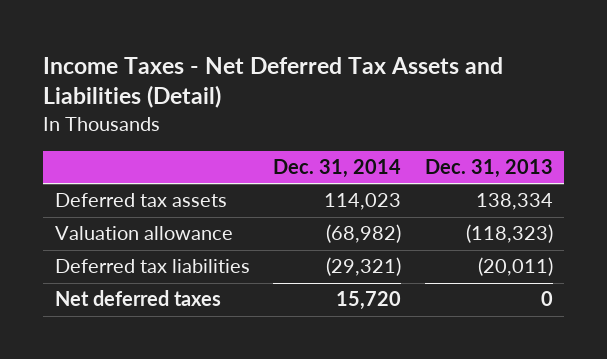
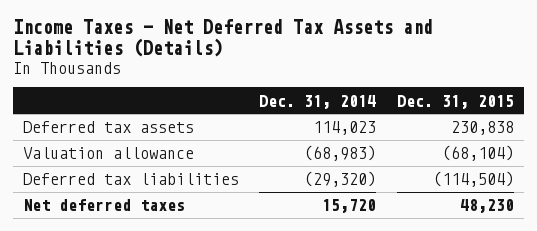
- Income Taxes - Net Deferred Tax Assets and Liabilities (Detail)
+ Income Taxes - Net Deferred Tax Assets and Liabilities (Details)
- | Dec. 31, 2014 | Dec. 31, 2013
+ | Dec. 31, 2014 | Dec. 31, 2015
- Valuation allowance | (68,982) | (118,323)
- Deferred tax liabilities | (29,321) | (20,011)
+ Valuation allowance | (68,983) | (68,104)
+ Deferred tax liabilities | (29,320) | (114,504)

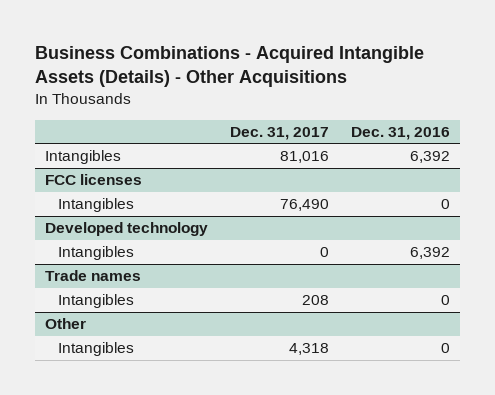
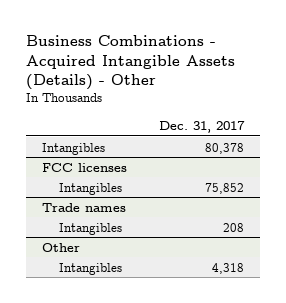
- Business Combinations - Acquired Intangible Assets (Details) - Other Acquisitions
+ Business Combinations - Acquired Intangible Assets (Details) - Other
- | Dec. 31, 2017 | Dec. 31, 2016
+ | Dec. 31, 2017
- Intangibles | 81,016 | 6,392
+ Intangibles | 80,378
@ FCC licenses
- Intangibles | 76,490 | 0
- Developed technology
- Intangibles | 0 | 6,392
@ FCC licenses
+ Intangibles | 75,852

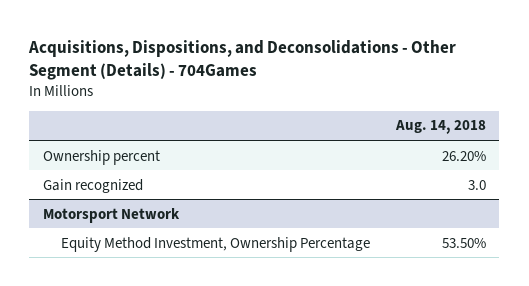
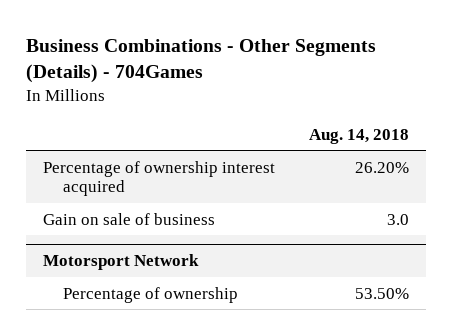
- Acquisitions, Dispositions, and Deconsolidations - Other Segment (Details) - 704Games
+ Business Combinations - Other Segments (Details) - 704Games
- Ownership percent | 26.20%
- Gain recognized | 3.0
+ Percentage of ownership interest acquired | 26.20%
+ Gain on sale of business | 3.0
@ Motorsport Network
- Equity Method Investment, Ownership Percentage | 53.50%
+ Percentage of ownership | 53.50%

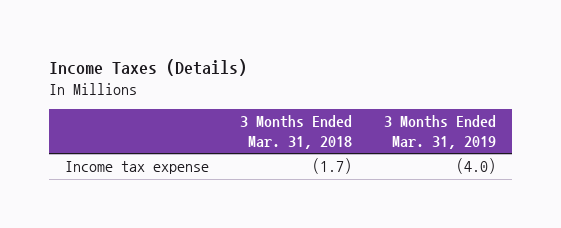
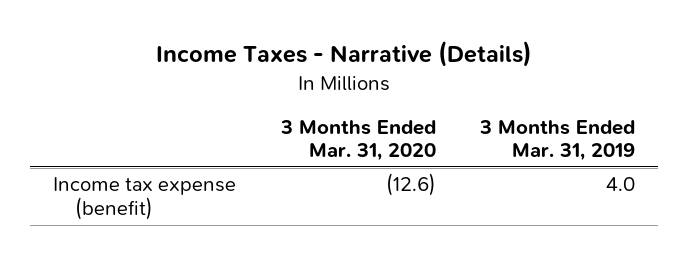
- Income Taxes (Details)
+ Income Taxes - Narrative (Details)
- | 3 Months Ended Mar. 31, 2018 | 3 Months Ended Mar. 31, 2019
+ | 3 Months Ended Mar. 31, 2020 | 3 Months Ended Mar. 31, 2019
- Income tax expense | (1.7) | (4.0)
+ Income tax expense (benefit) | (12.6) | 4.0

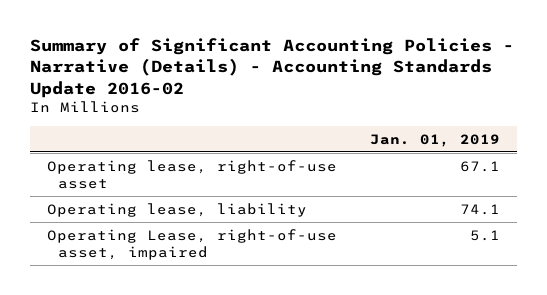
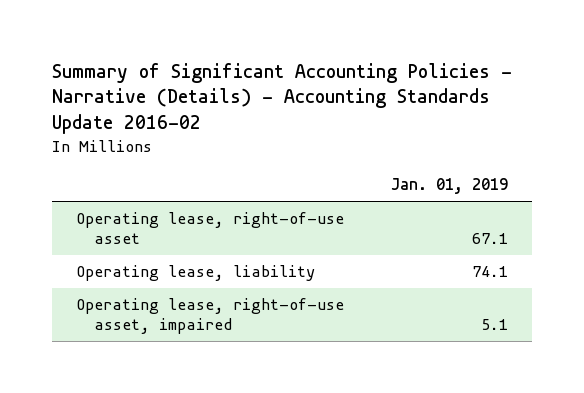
- Operating Lease, right-of-use asset, impaired | 5.1
+ Operating lease, right-of-use asset, impaired | 5.1

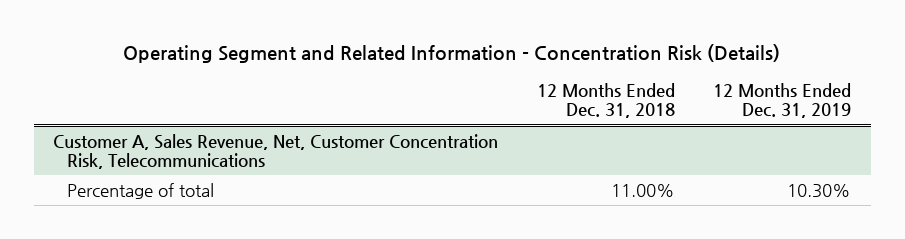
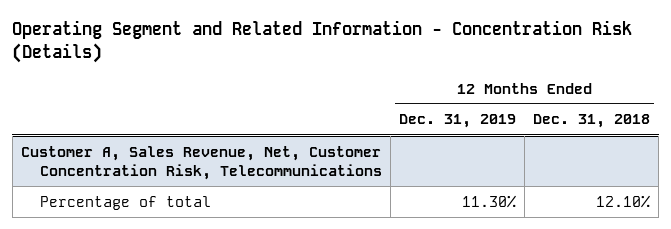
- | 12 Months Ended Dec. 31, 2018 | 12 Months Ended Dec. 31, 2019
+ | 12 Months Ended Dec. 31, 2019 | 12 Months Ended Dec. 31, 2018
@ Customer A, Sales Revenue, Net, Customer Concentration Risk, Telecommunications
- Percentage of total | 11.00% | 10.30%
+ Percentage of total | 11.30% | 12.10%

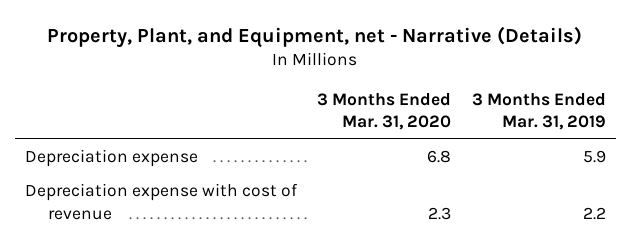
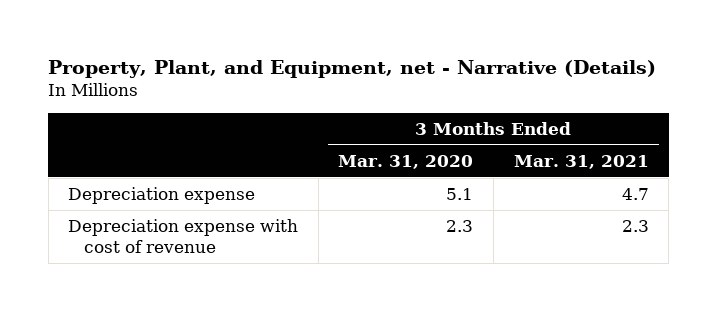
- | 3 Months Ended Mar. 31, 2020 | 3 Months Ended Mar. 31, 2019
+ | 3 Months Ended Mar. 31, 2020 | 3 Months Ended Mar. 31, 2021
- Depreciation expense | 6.8 | 5.9
+ Depreciation expense | 5.1 | 4.7

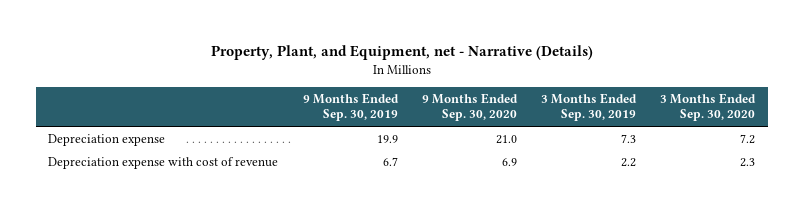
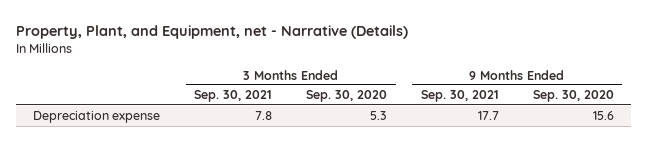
- | 9 Months Ended Sep. 30, 2019 | 9 Months Ended Sep. 30, 2020 | 3 Months Ended Sep. 30, 2019 | 3 Months Ended Sep. 30, 2020
+ | 3 Months Ended Sep. 30, 2021 | 3 Months Ended Sep. 30, 2020 | 9 Months Ended Sep. 30, 2021 | 9 Months Ended Sep. 30, 2020
- Depreciation expense | 19.9 | 21.0 | 7.3 | 7.2
- Depreciation expense with cost of revenue | 6.7 | 6.9 | 2.2 | 2.3
+ Depreciation expense | 7.8 | 5.3 | 17.7 | 15.6

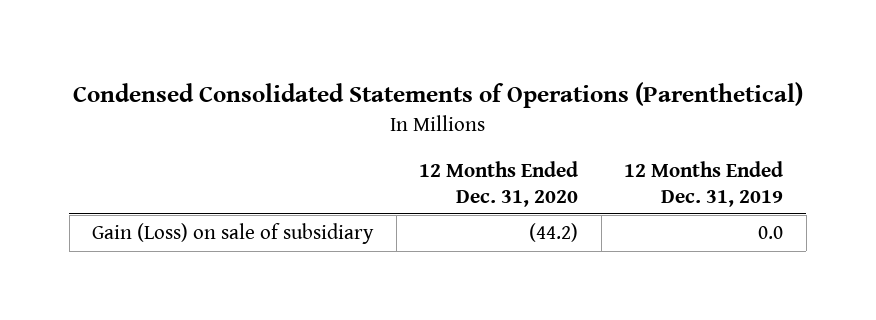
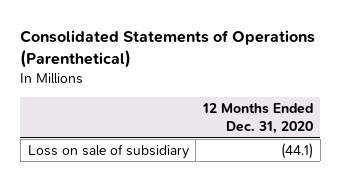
- Condensed Consolidated Statements of Operations (Parenthetical)
+ Consolidated Statements of Operations (Parenthetical)
- | 12 Months Ended Dec. 31, 2020 | 12 Months Ended Dec. 31, 2019
+ | 12 Months Ended Dec. 31, 2020
- Gain (Loss) on sale of subsidiary | (44.2) | 0.0
+ Loss on sale of subsidiary | (44.1)

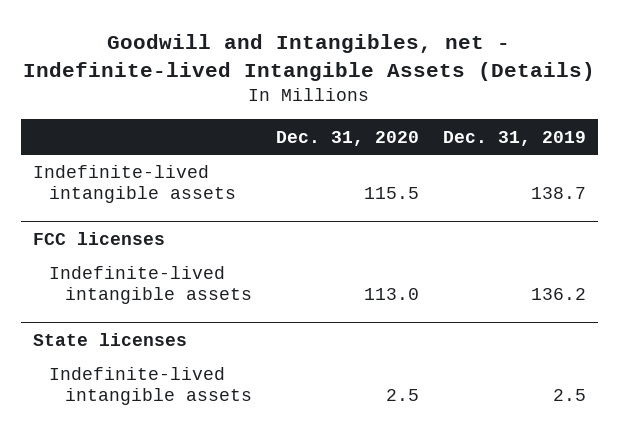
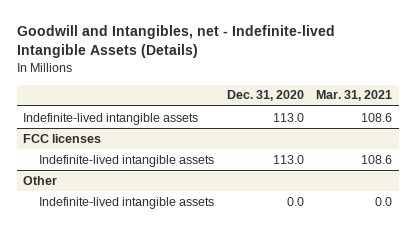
- | Dec. 31, 2020 | Dec. 31, 2019
+ | Dec. 31, 2020 | Mar. 31, 2021
- Indefinite-lived intangible assets | 115.5 | 138.7
+ Indefinite-lived intangible assets | 113.0 | 108.6
- State licenses
- Indefinite-lived intangible assets | 2.5 | 2.5
+ Other
+ Indefinite-lived intangible assets | 0.0 | 0.0

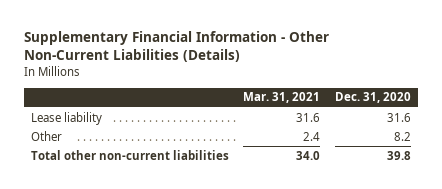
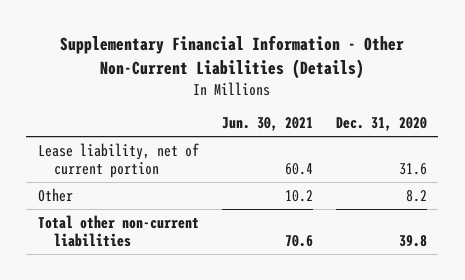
- | Mar. 31, 2021 | Dec. 31, 2020
+ | Jun. 30, 2021 | Dec. 31, 2020
- Lease liability | 31.6 | 31.6
+ Lease liability, net of current portion | 60.4 | 31.6

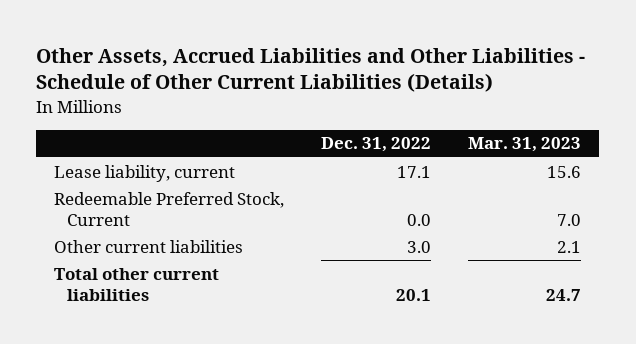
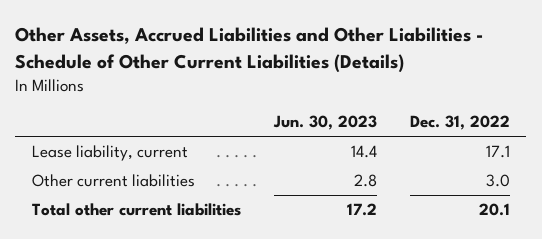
- | Dec. 31, 2022 | Mar. 31, 2023
+ | Jun. 30, 2023 | Dec. 31, 2022
- Redeemable Preferred Stock, Current | 0.0 | 7.0

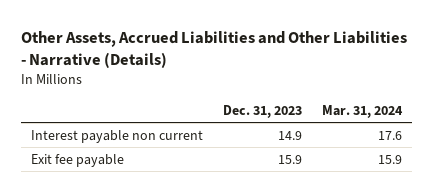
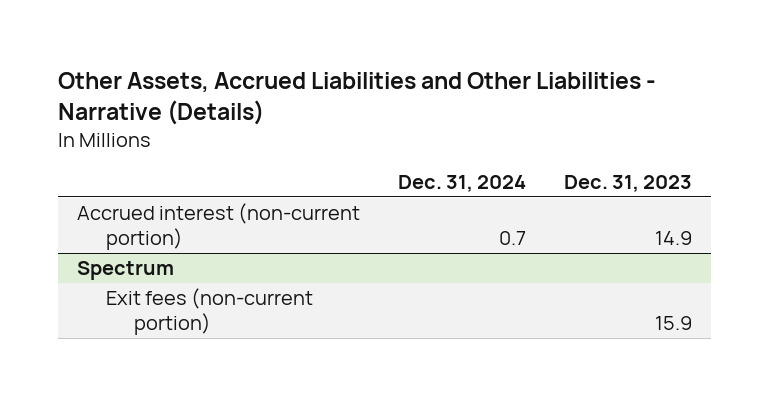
- | Dec. 31, 2023 | Mar. 31, 2024
+ | Dec. 31, 2024 | Dec. 31, 2023
- Interest payable non current | 14.9 | 17.6
- Exit fee payable | 15.9 | 15.9
+ Accrued interest (non-current portion) | 0.7 | 14.9
+ Spectrum
+ Exit fees (non-current portion) | | 15.9

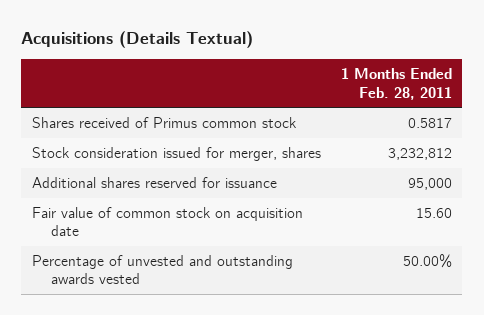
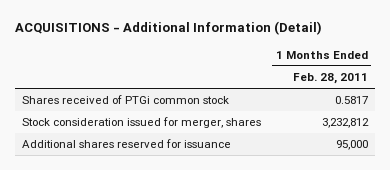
- Acquisitions (Details Textual)
+ ACQUISITIONS - Additional Information (Detail)
- Shares received of Primus common stock | 0.5817
+ Shares received of PTGi common stock | 0.5817
- Fair value of common stock on acquisition date | 15.60
- Percentage of unvested and outstanding awards vested | 50.00%

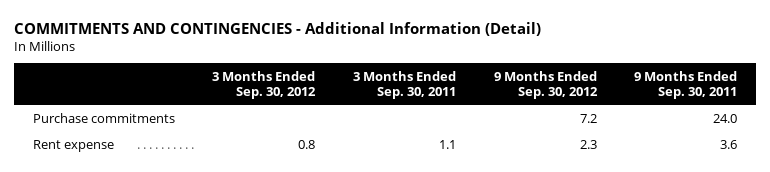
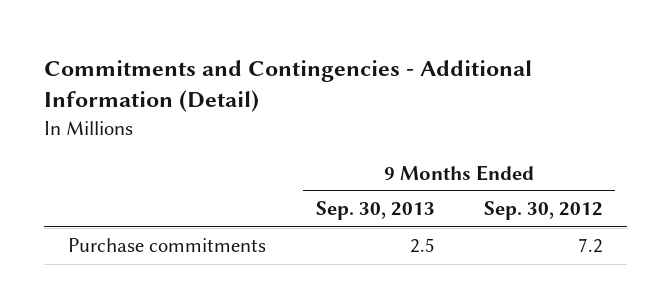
- COMMITMENTS AND CONTINGENCIES - Additional Information (Detail)
+ Commitments and Contingencies - Additional Information (Detail)
- | 3 Months Ended Sep. 30, 2012 | 3 Months Ended Sep. 30, 2011 | 9 Months Ended Sep. 30, 2012 | 9 Months Ended Sep. 30, 2011
+ | 9 Months Ended Sep. 30, 2013 | 9 Months Ended Sep. 30, 2012
- Rent expense | 0.8 | 1.1 | 2.3 | 3.6

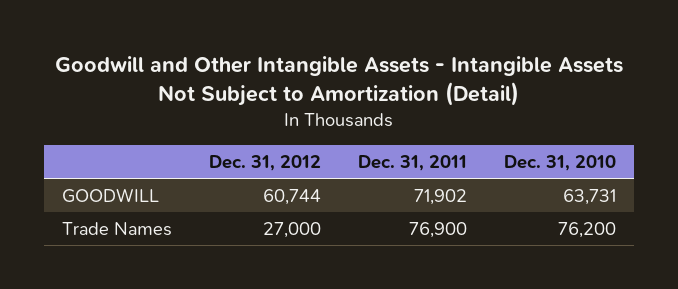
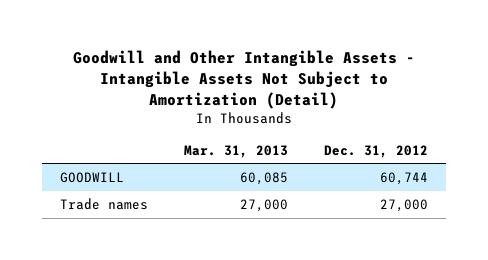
- | Dec. 31, 2012 | Dec. 31, 2011 | Dec. 31, 2010
+ | Mar. 31, 2013 | Dec. 31, 2012
- Trade Names | 27,000 | 76,900 | 76,200
+ Trade names | 27,000 | 27,000

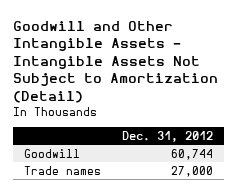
- | Mar. 31, 2013 | Dec. 31, 2012
+ | Dec. 31, 2012
- GOODWILL | 60,085 | 60,744
+ Goodwill | 60,744

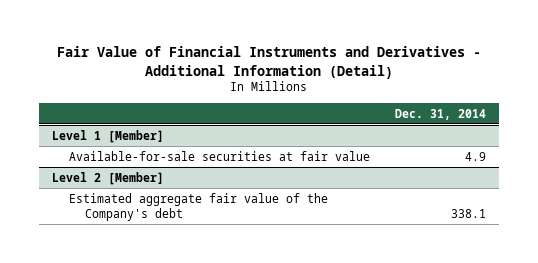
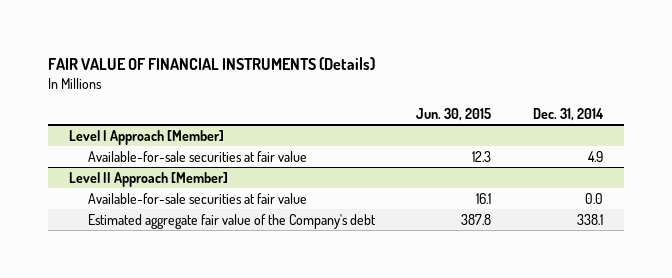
- Fair Value of Financial Instruments and Derivatives - Additional Information (Detail)
+ FAIR VALUE OF FINANCIAL INSTRUMENTS (Details)
- | Dec. 31, 2014
+ | Jun. 30, 2015 | Dec. 31, 2014
- Level 1 [Member]
+ Level I Approach [Member]
- Level 2 [Member]
+ Level II Approach [Member]
+ Available-for-sale securities at fair value | 16.1 | 0.0

